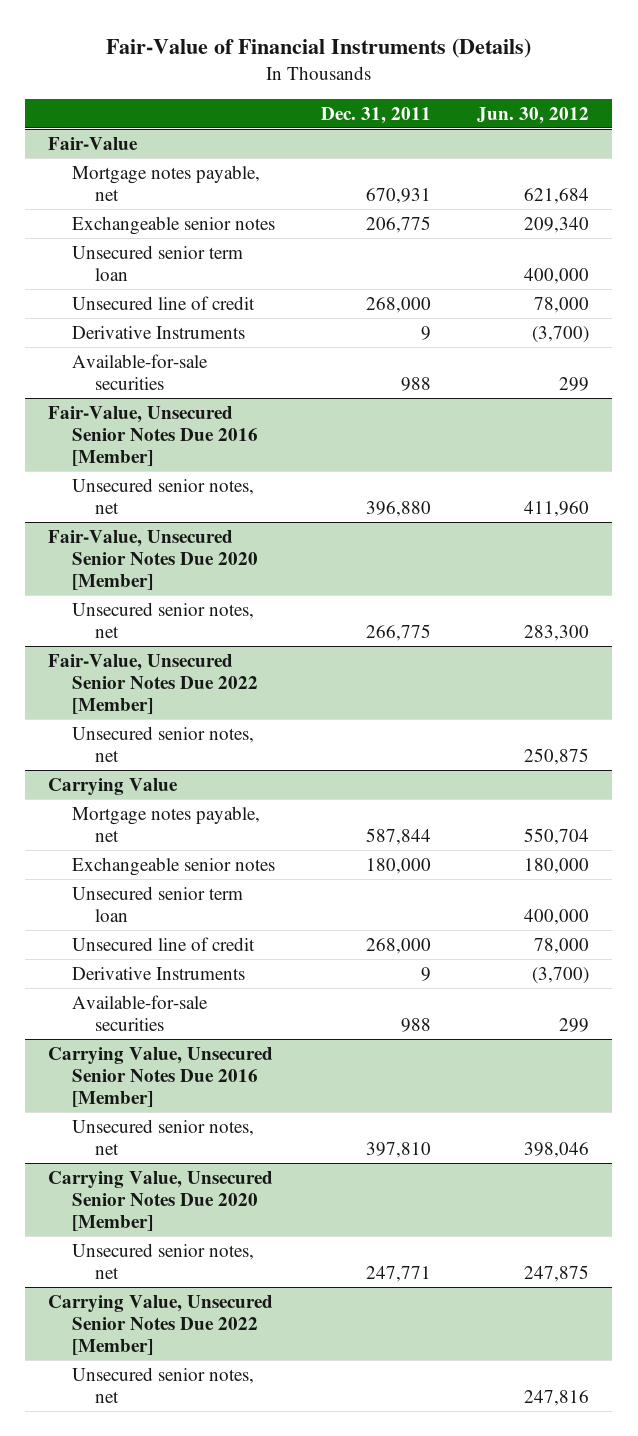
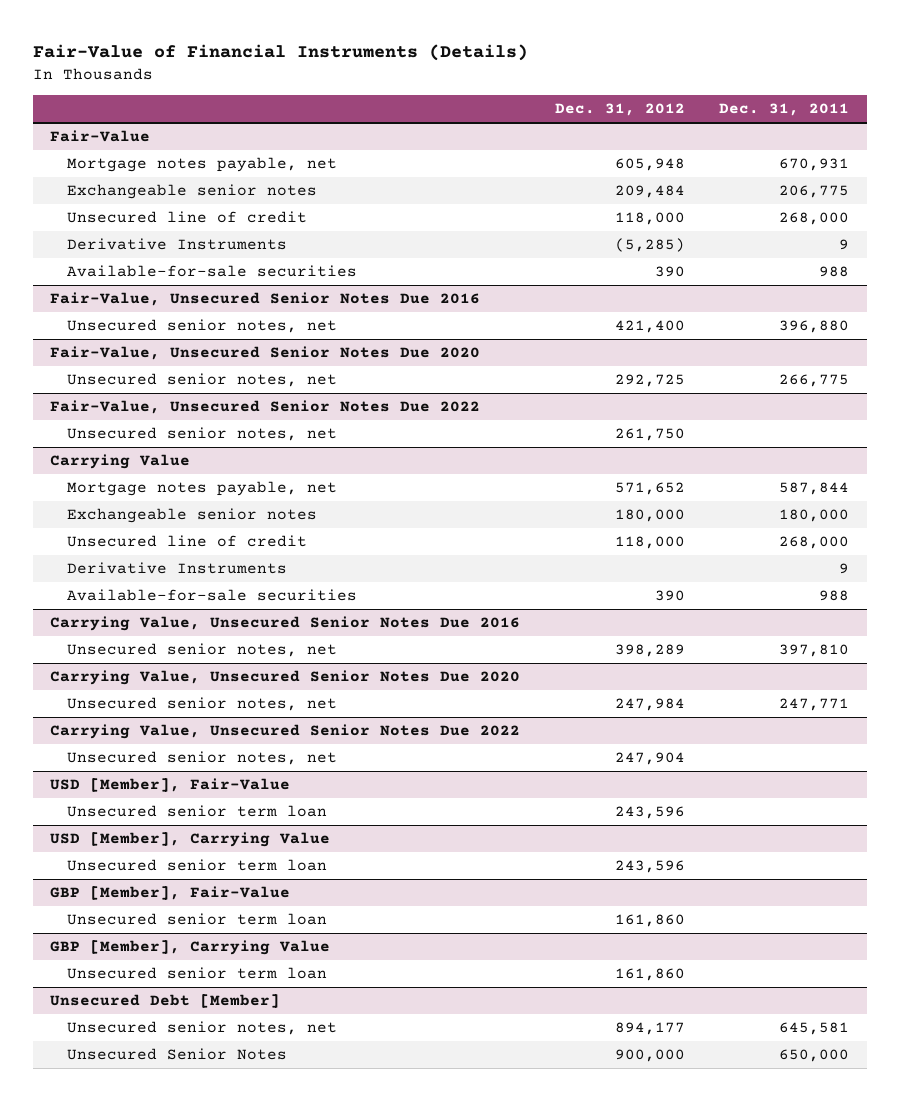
- | Dec. 31, 2011 | Jun. 30, 2012
+ | Dec. 31, 2012 | Dec. 31, 2011
@ Fair-Value
- Unsecured senior term loan | | 400,000
- Fair-Value, Unsecured Senior Notes Due 2016 [Member]
+ Fair-Value, Unsecured Senior Notes Due 2016
- Fair-Value, Unsecured Senior Notes Due 2020 [Member]
+ Fair-Value, Unsecured Senior Notes Due 2020
- Fair-Value, Unsecured Senior Notes Due 2022 [Member]
+ Fair-Value, Unsecured Senior Notes Due 2022
@ Carrying Value
- Unsecured senior term loan | | 400,000
- Carrying Value, Unsecured Senior Notes Due 2016 [Member]
+ Carrying Value, Unsecured Senior Notes Due 2016
- Carrying Value, Unsecured Senior Notes Due 2020 [Member]
+ Carrying Value, Unsecured Senior Notes Due 2020
- Carrying Value, Unsecured Senior Notes Due 2022 [Member]
+ Carrying Value, Unsecured Senior Notes Due 2022
+ USD [Member], Fair-Value
+ Unsecured senior term loan | 243,596 |
+ USD [Member], Carrying Value
+ Unsecured senior term loan | 243,596 |
+ GBP [Member], Fair-Value
+ Unsecured senior term loan | 161,860 |
+ GBP [Member], Carrying Value
+ Unsecured senior term loan | 161,860 |
+ Unsecured Debt [Member]
+ Unsecured senior notes, net | 894,177 | 645,581
+ Unsecured Senior Notes | 900,000 | 650,000

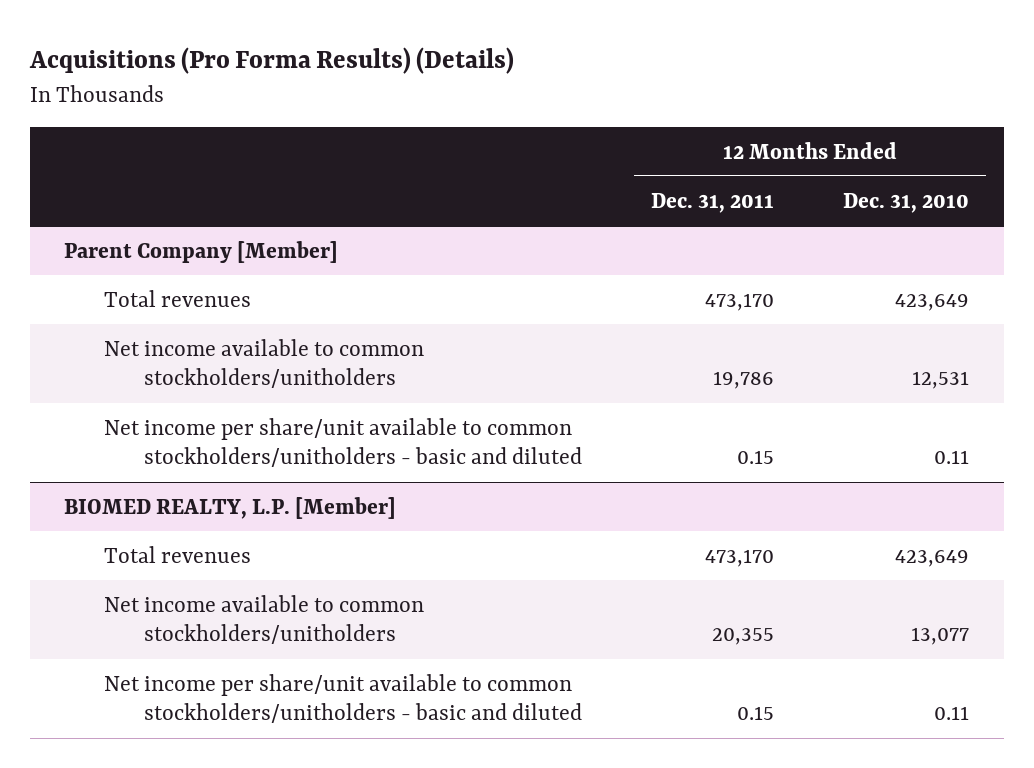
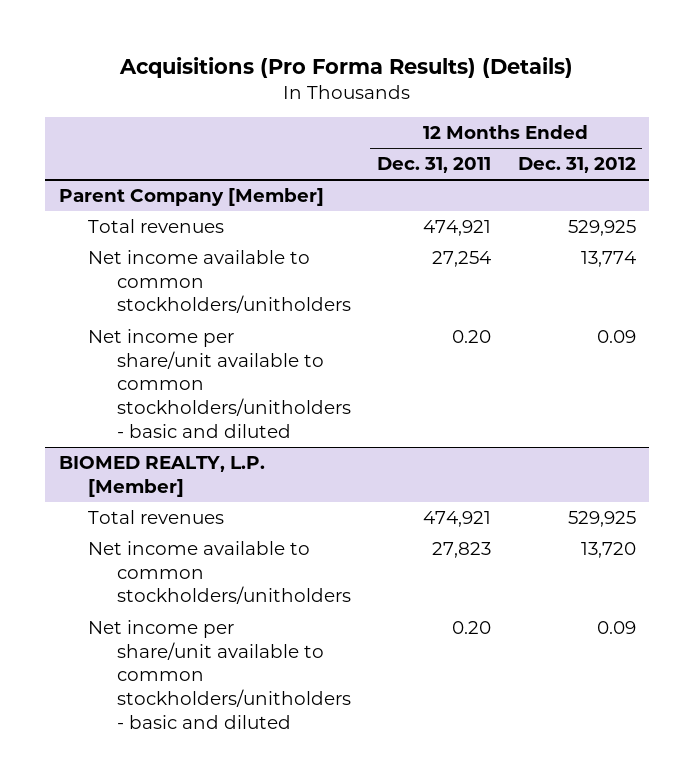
- | 12 Months Ended Dec. 31, 2011 | 12 Months Ended Dec. 31, 2010
+ | 12 Months Ended Dec. 31, 2011 | 12 Months Ended Dec. 31, 2012
@ Parent Company [Member]
- Total revenues | 473,170 | 423,649
- Net income available to common stockholders/unitholders | 19,786 | 12,531
- Net income per share/unit available to common stockholders/unitholders - basic and diluted | 0.15 | 0.11
+ Total revenues | 474,921 | 529,925
+ Net income available to common stockholders/unitholders | 27,254 | 13,774
+ Net income per share/unit available to common stockholders/unitholders - basic and diluted | 0.20 | 0.09
@ BIOMED REALTY, L.P. [Member]
- Total revenues | 473,170 | 423,649
- Net income available to common stockholders/unitholders | 20,355 | 13,077
- Net income per share/unit available to common stockholders/unitholders - basic and diluted | 0.15 | 0.11
+ Total revenues | 474,921 | 529,925
+ Net income available to common stockholders/unitholders | 27,823 | 13,720
+ Net income per share/unit available to common stockholders/unitholders - basic and diluted | 0.20 | 0.09

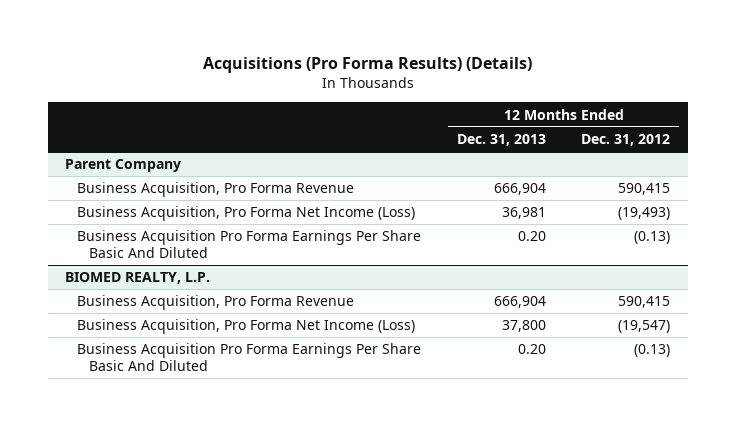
- | 12 Months Ended Dec. 31, 2011 | 12 Months Ended Dec. 31, 2012
+ | 12 Months Ended Dec. 31, 2013 | 12 Months Ended Dec. 31, 2012
- Parent Company [Member]
- Total revenues | 474,921 | 529,925
- Net income available to common stockholders/unitholders | 27,254 | 13,774
- Net income per share/unit available to common stockholders/unitholders - basic and diluted | 0.20 | 0.09
- BIOMED REALTY, L.P. [Member]
- Total revenues | 474,921 | 529,925
- Net income available to common stockholders/unitholders | 27,823 | 13,720
- Net income per share/unit available to common stockholders/unitholders - basic and diluted | 0.20 | 0.09
+ Parent Company
+ Business Acquisition, Pro Forma Revenue | 666,904 | 590,415
+ Business Acquisition, Pro Forma Net Income (Loss) | 36,981 | (19,493)
+ Business Acquisition Pro Forma Earnings Per Share Basic And Diluted | 0.20 | (0.13)
+ BIOMED REALTY, L.P.
+ Business Acquisition, Pro Forma Revenue | 666,904 | 590,415
+ Business Acquisition, Pro Forma Net Income (Loss) | 37,800 | (19,547)
+ Business Acquisition Pro Forma Earnings Per Share Basic And Diluted | 0.20 | (0.13)

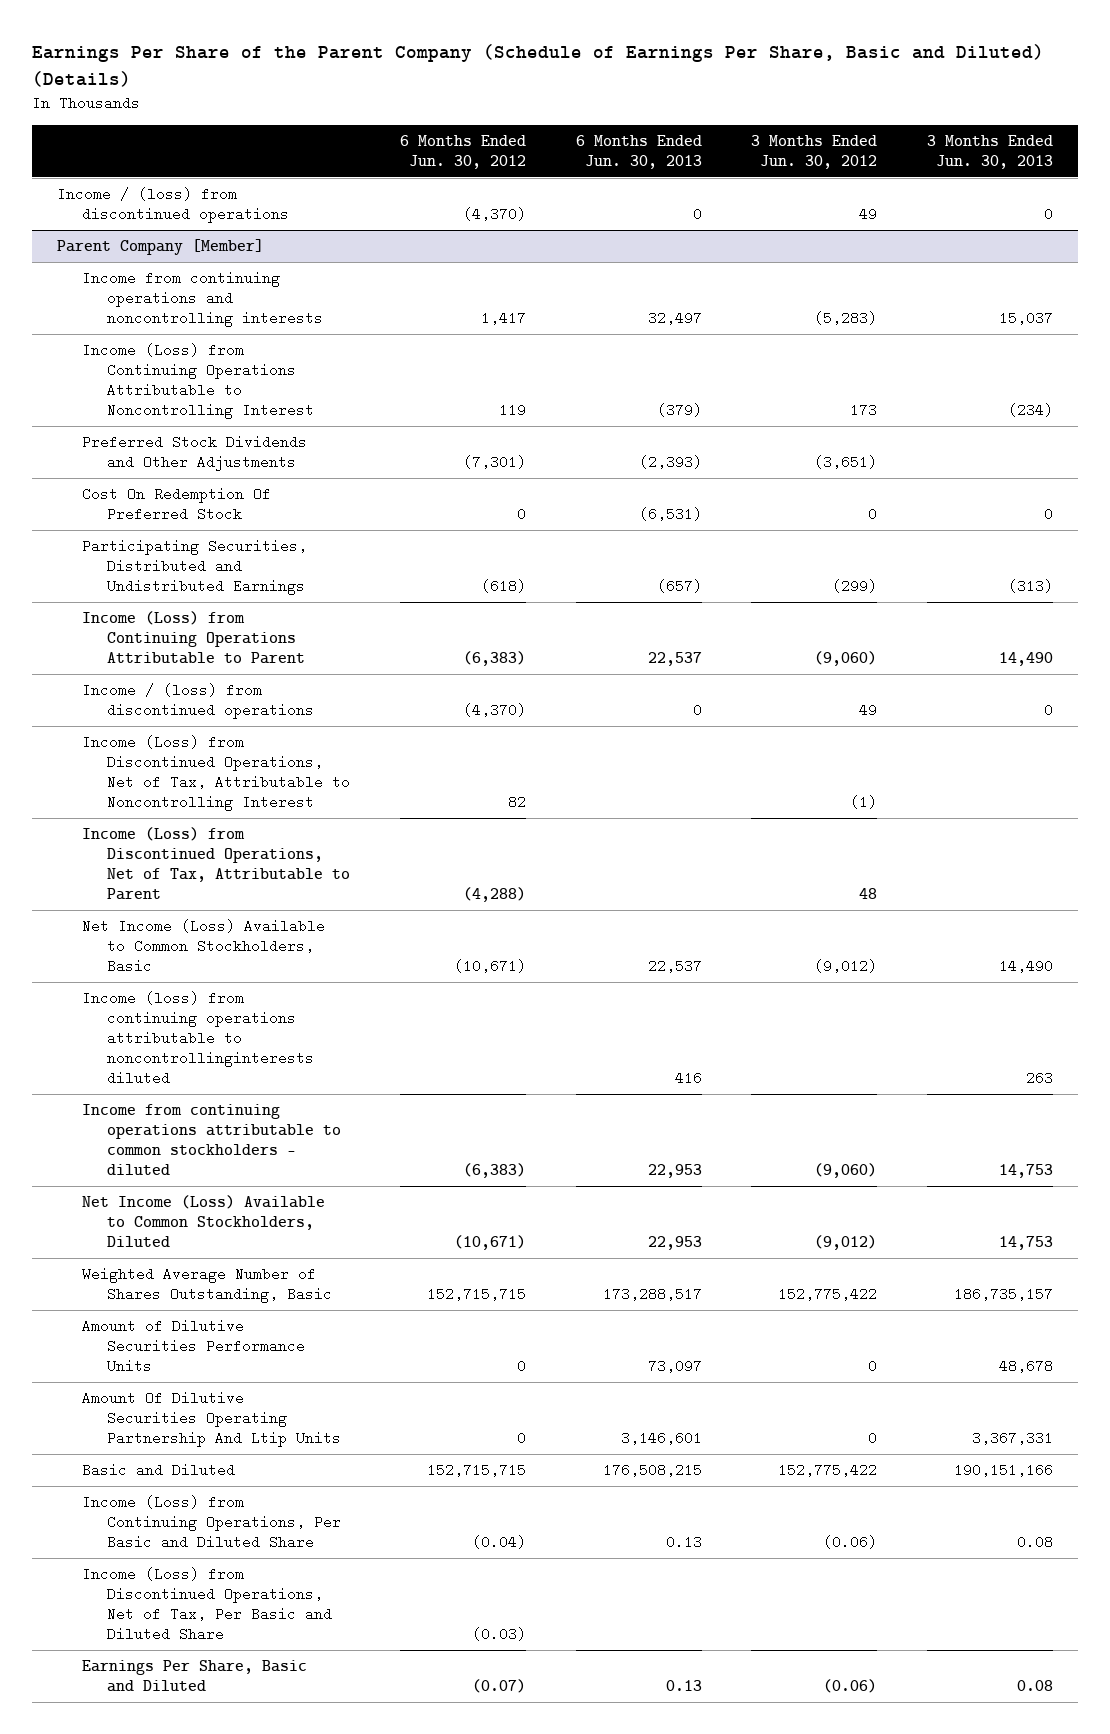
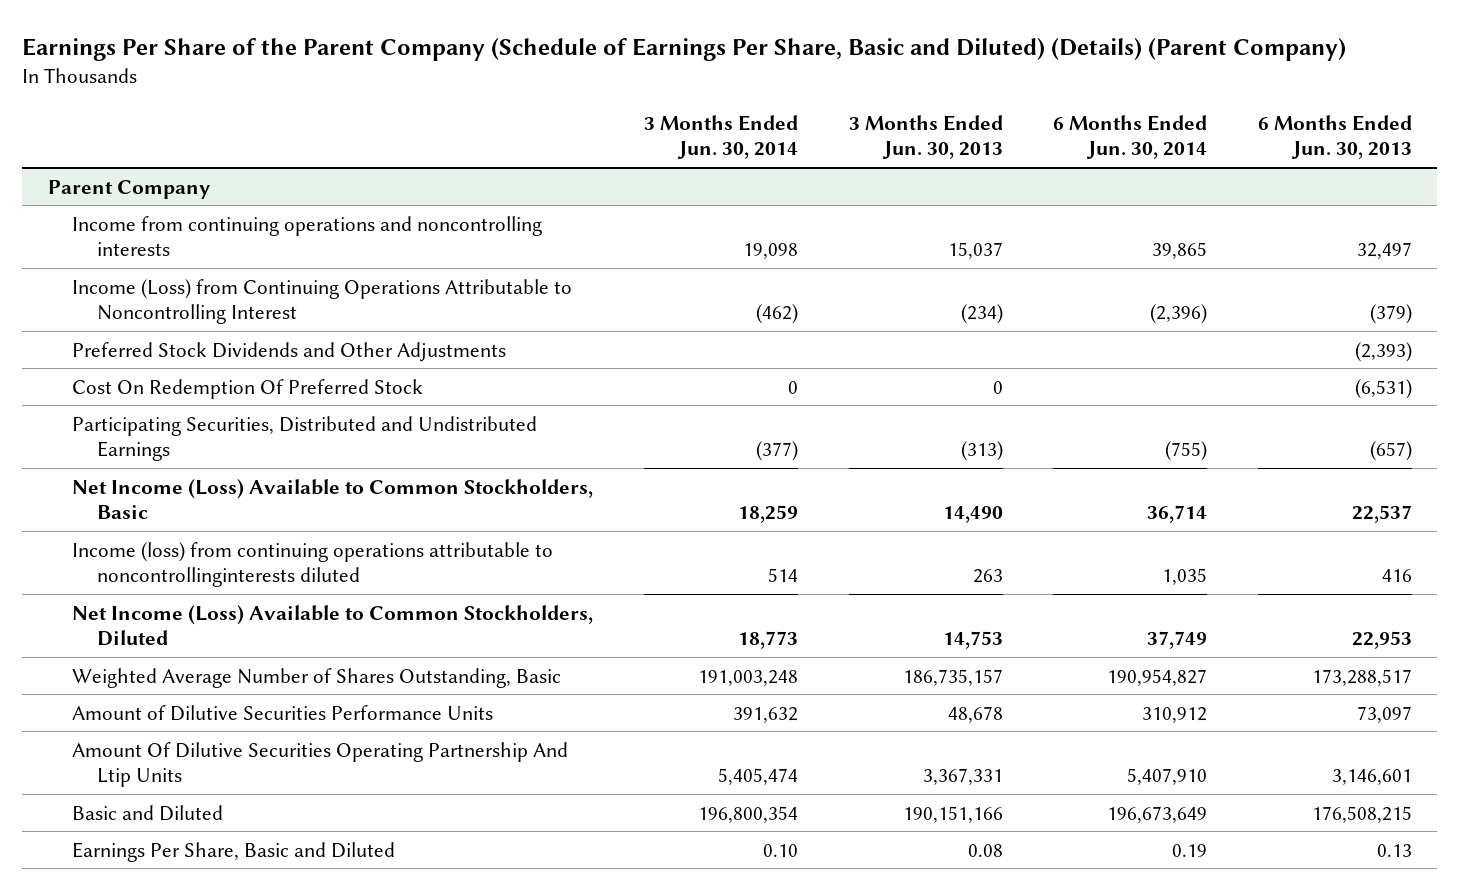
- Earnings Per Share of the Parent Company (Schedule of Earnings Per Share, Basic and Diluted) (Details)
+ Earnings Per Share of the Parent Company (Schedule of Earnings Per Share, Basic and Diluted) (Details) (Parent Company)
- | 6 Months Ended Jun. 30, 2012 | 6 Months Ended Jun. 30, 2013 | 3 Months Ended Jun. 30, 2012 | 3 Months Ended Jun. 30, 2013
+ | 3 Months Ended Jun. 30, 2014 | 3 Months Ended Jun. 30, 2013 | 6 Months Ended Jun. 30, 2014 | 6 Months Ended Jun. 30, 2013
- Income / (loss) from discontinued operations | (4,370) | 0 | 49 | 0
- Parent Company [Member]
+ Parent Company
- Income (Loss) from Continuing Operations Attributable to Parent | (6,383) | 22,537 | (9,060) | 14,490
- Income / (loss) from discontinued operations | (4,370) | 0 | 49 | 0
- Income (Loss) from Discontinued Operations, Net of Tax, Attributable to Noncontrolling Interest | 82 | | (1) |
- Income (Loss) from Discontinued Operations, Net of Tax, Attributable to Parent | (4,288) | | 48 |
- Income from continuing operations attributable to common stockholders - diluted | (6,383) | 22,953 | (9,060) | 14,753
- Income (Loss) from Continuing Operations, Per Basic and Diluted Share | (0.04) | 0.13 | (0.06) | 0.08
- Income (Loss) from Discontinued Operations, Net of Tax, Per Basic and Diluted Share | (0.03) | | |

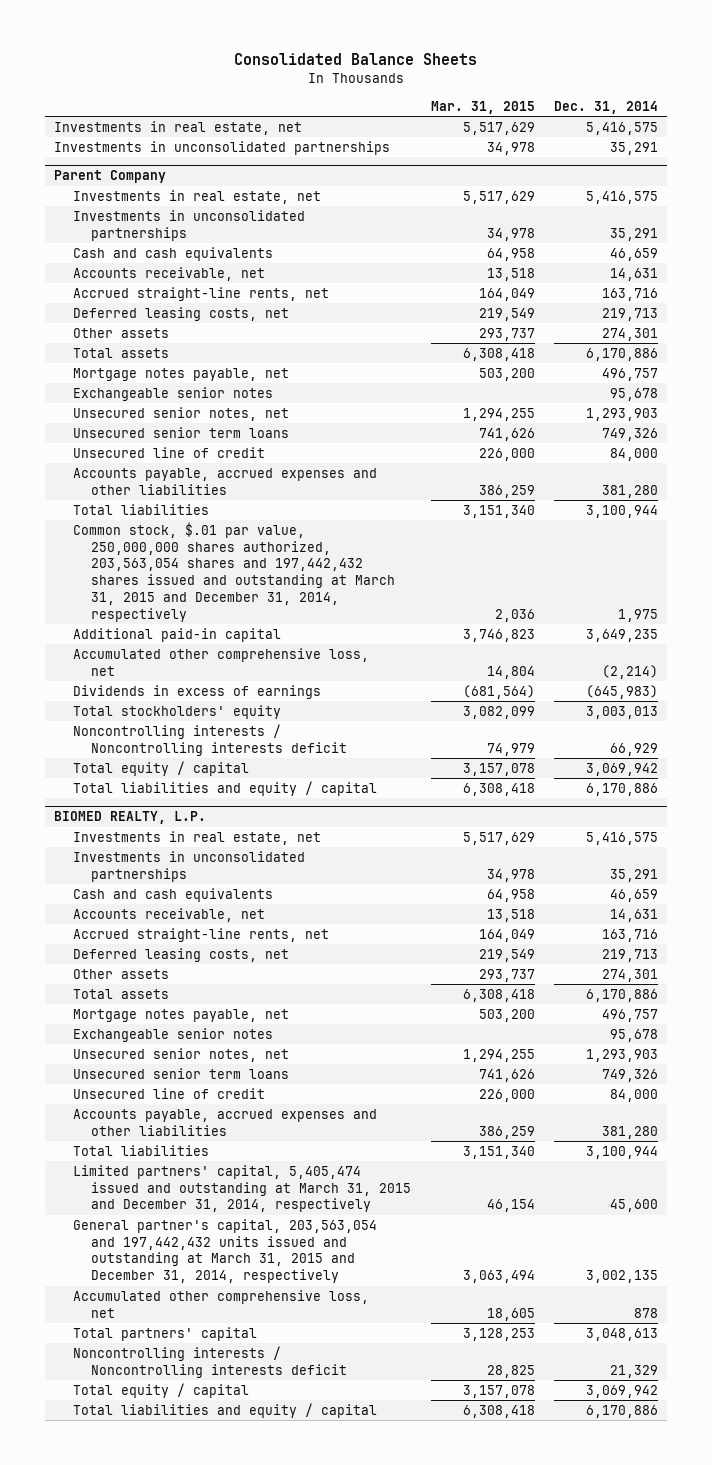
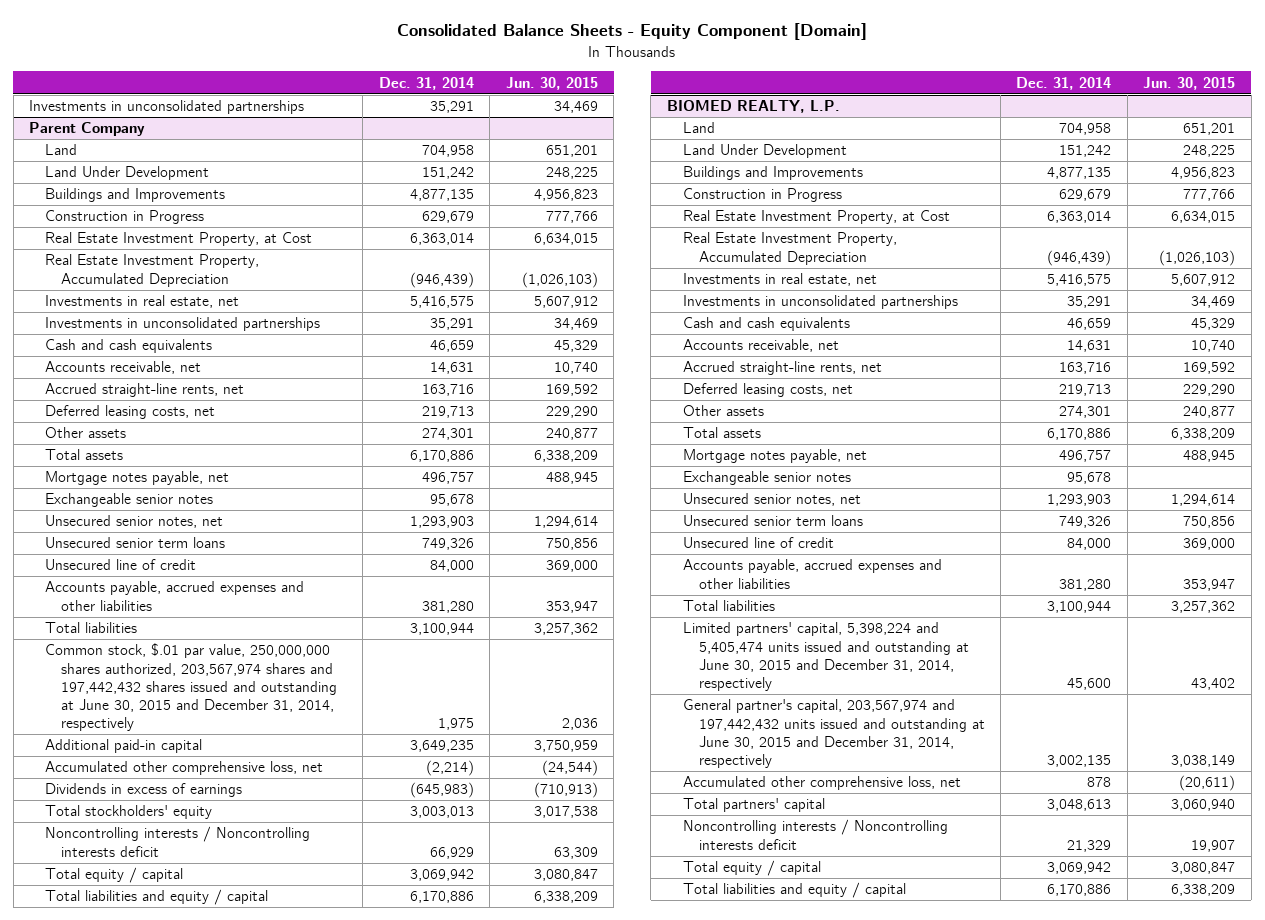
- Consolidated Balance Sheets
+ Consolidated Balance Sheets - Equity Component [Domain]
- | Mar. 31, 2015 | Dec. 31, 2014
+ | Dec. 31, 2014 | Jun. 30, 2015
- Investments in real estate, net | 5,517,629 | 5,416,575
@ Parent Company
+ Land | 704,958 | 651,201
+ Land Under Development | 151,242 | 248,225
+ Buildings and Improvements | 4,877,135 | 4,956,823
+ Construction in Progress | 629,679 | 777,766
+ Real Estate Investment Property, at Cost | 6,363,014 | 6,634,015
+ Real Estate Investment Property, Accumulated Depreciation | (946,439) | (1,026,103)
- Common stock, $.01 par value, 250,000,000 shares authorized, 203,563,054 shares and 197,442,432 shares issued and outstanding at March 31, 2015 and December 31, 2014, respectively | 2,036 | 1,975
+ Common stock, $.01 par value, 250,000,000 shares authorized, 203,567,974 shares and 197,442,432 shares issued and outstanding at June 30, 2015 and December 31, 2014, respectively | 1,975 | 2,036
@ BIOMED REALTY, L.P.
+ Land | 704,958 | 651,201
+ Land Under Development | 151,242 | 248,225
+ Buildings and Improvements | 4,877,135 | 4,956,823
+ Construction in Progress | 629,679 | 777,766
+ Real Estate Investment Property, at Cost | 6,363,014 | 6,634,015
+ Real Estate Investment Property, Accumulated Depreciation | (946,439) | (1,026,103)
- Limited partners' capital, 5,405,474 issued and outstanding at March 31, 2015 and December 31, 2014, respectively | 46,154 | 45,600
- General partner's capital, 203,563,054 and 197,442,432 units issued and outstanding at March 31, 2015 and December 31, 2014, respectively | 3,063,494 | 3,002,135
+ Limited partners' capital, 5,398,224 and 5,405,474 units issued and outstanding at June 30, 2015 and December 31, 2014, respectively | 45,600 | 43,402
+ General partner's capital, 203,567,974 and 197,442,432 units issued and outstanding at June 30, 2015 and December 31, 2014, respectively | 3,002,135 | 3,038,149

